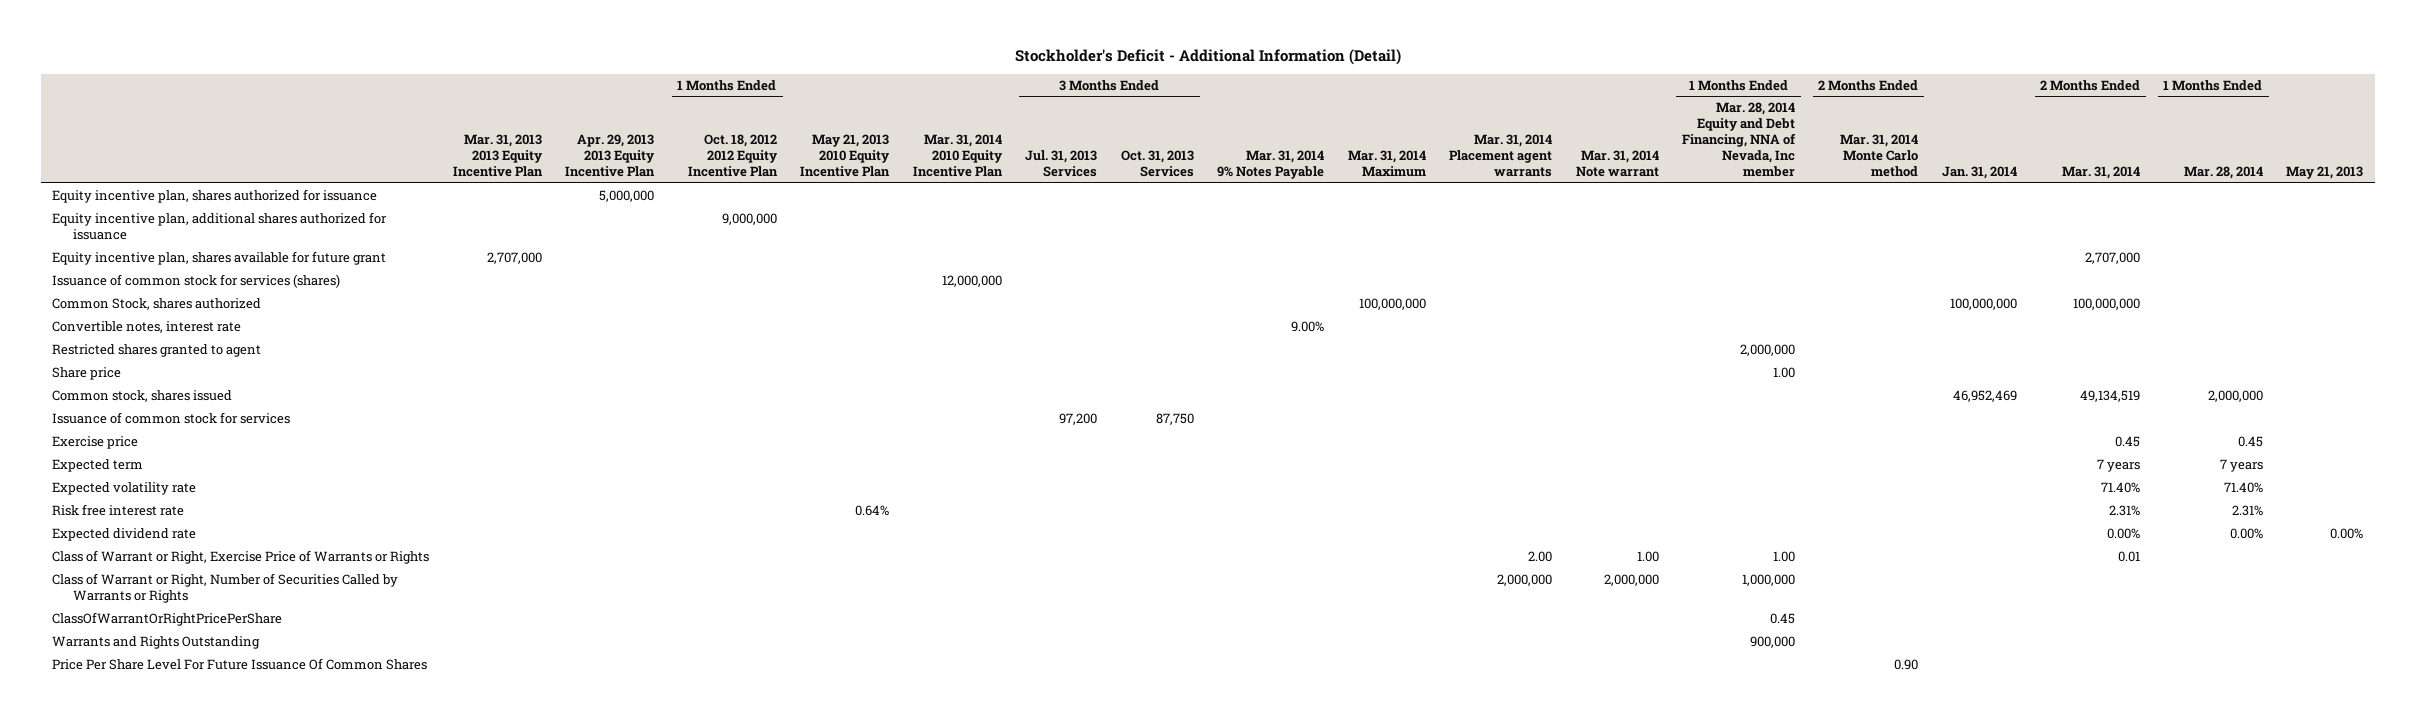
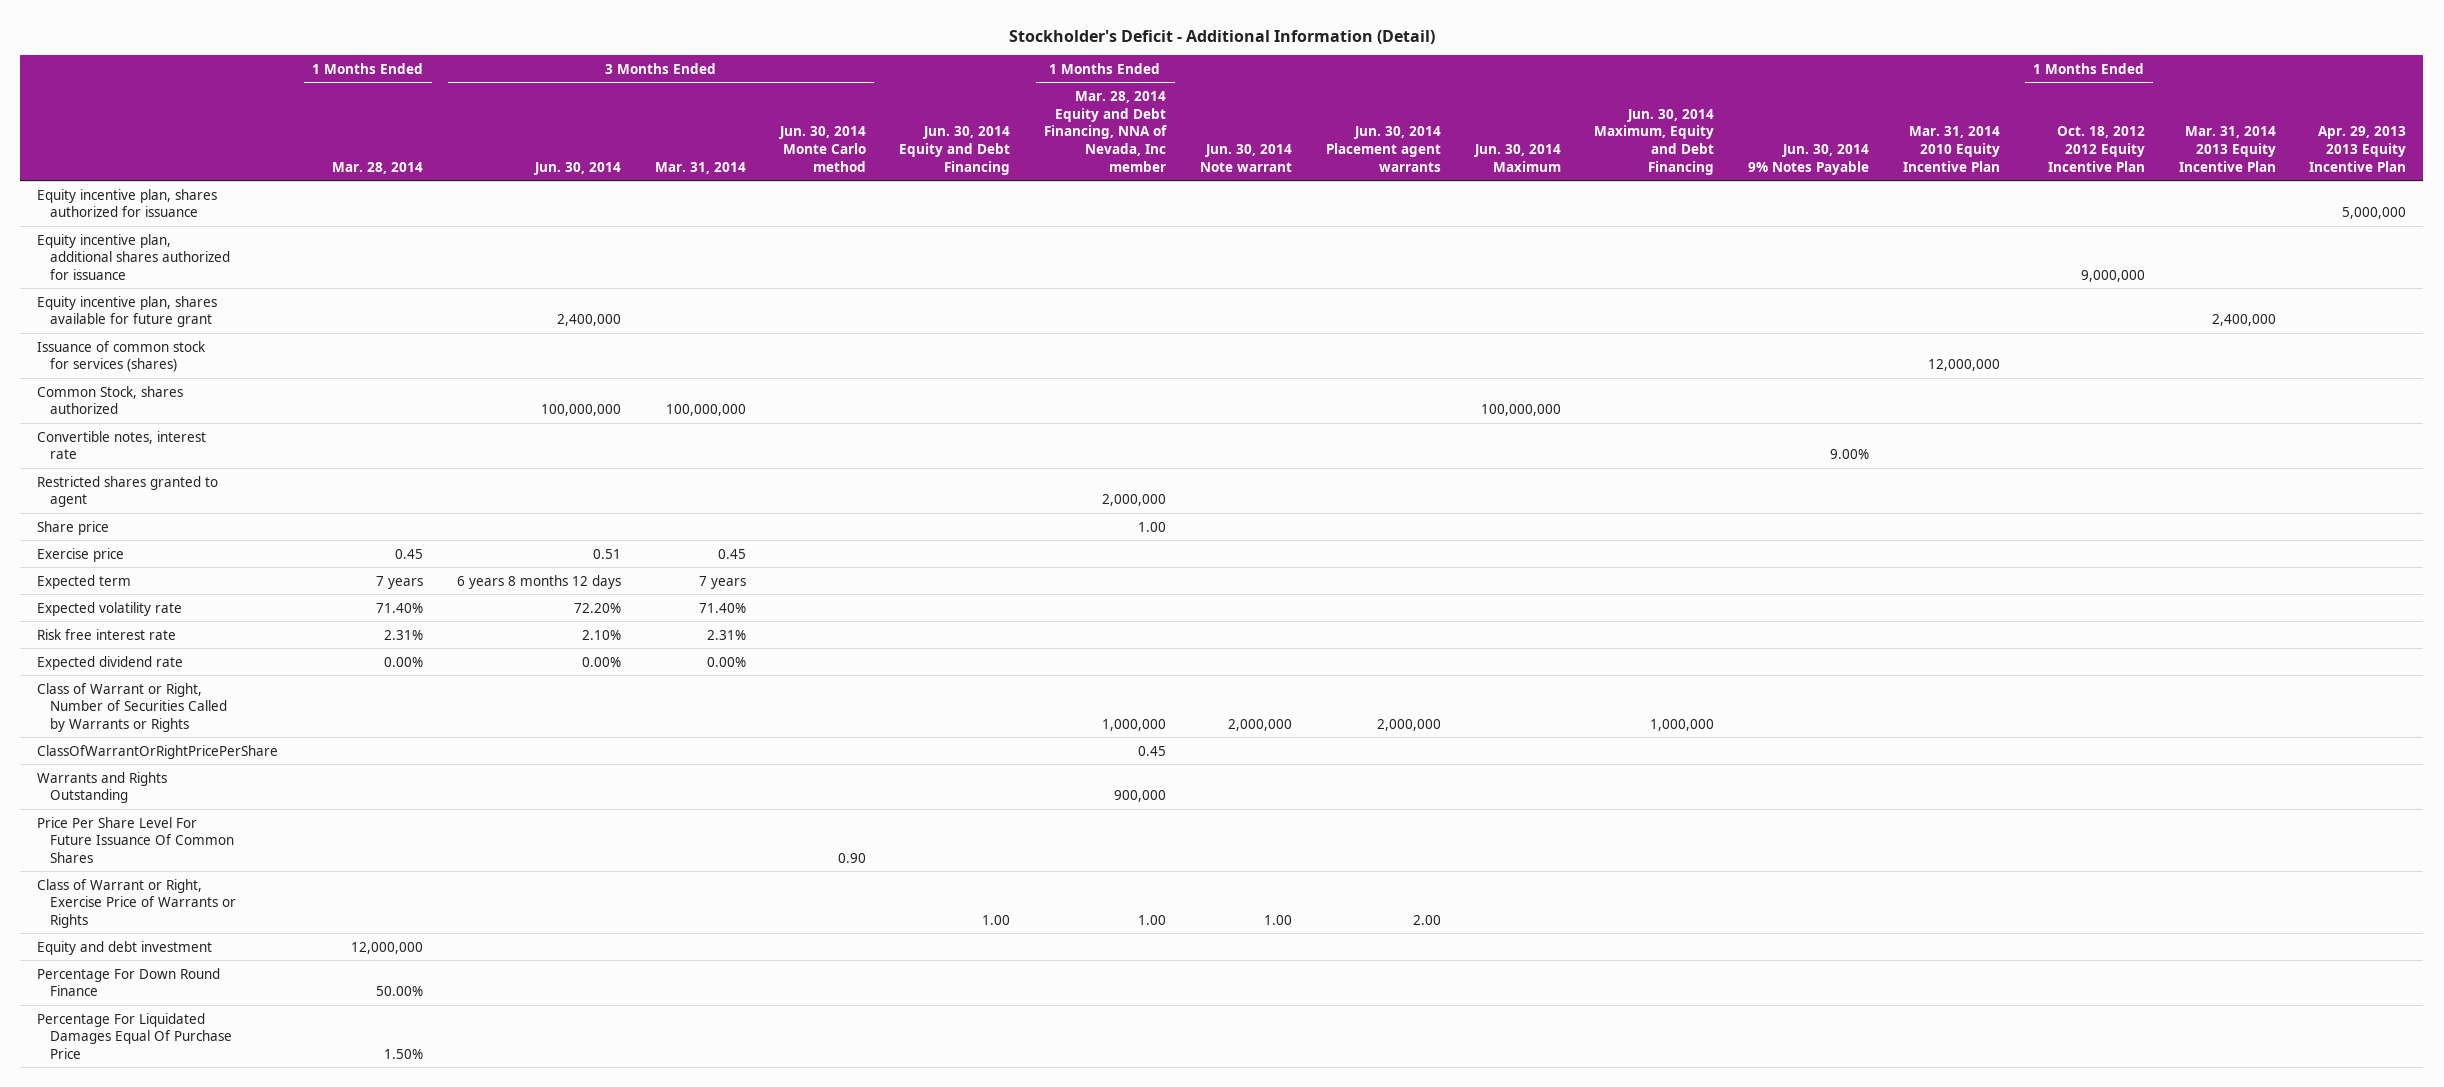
- | Mar. 31, 2013 2013 Equity Incentive Plan | Apr. 29, 2013 2013 Equity Incentive Plan | 1 Months Ended Oct. 18, 2012 2012 Equity Incentive Plan | May 21, 2013 2010 Equity Incentive Plan | Mar. 31, 2014 2010 Equity Incentive Plan | 3 Months Ended Jul. 31, 2013 Services | 3 Months Ended Oct. 31, 2013 Services | Mar. 31, 2014 9% Notes Payable | Mar. 31, 2014 Maximum | Mar. 31, 2014 Placement agent warrants | Mar. 31, 2014 Note warrant | 1 Months Ended Mar. 28, 2014 Equity and Debt Financing, NNA of Nevada, Inc member | 2 Months Ended Mar. 31, 2014 Monte Carlo method | Jan. 31, 2014 | 2 Months Ended Mar. 31, 2014 | 1 Months Ended Mar. 28, 2014 | May 21, 2013
+ | 1 Months Ended Mar. 28, 2014 | 3 Months Ended Jun. 30, 2014 | 3 Months Ended Mar. 31, 2014 | 3 Months Ended Jun. 30, 2014 Monte Carlo method | Jun. 30, 2014 Equity and Debt Financing | 1 Months Ended Mar. 28, 2014 Equity and Debt Financing, NNA of Nevada, Inc member | Jun. 30, 2014 Note warrant | Jun. 30, 2014 Placement agent warrants | Jun. 30, 2014 Maximum | Jun. 30, 2014 Maximum, Equity and Debt Financing | Jun. 30, 2014 9% Notes Payable | Mar. 31, 2014 2010 Equity Incentive Plan | 1 Months Ended Oct. 18, 2012 2012 Equity Incentive Plan | Mar. 31, 2014 2013 Equity Incentive Plan | Apr. 29, 2013 2013 Equity Incentive Plan
- Common stock, shares issued | | | | | | | | | | | | | | 46,952,469 | 49,134,519 | 2,000,000 |
- Issuance of common stock for services | | | | | | 97,200 | 87,750 | | | | | | | | | |
moved down: Class of Warrant or Right, Exercise Price of Warrants or Rights | | | | | 1.00 | 1.00 | 1.00 | 2.00 | | | | | | |
+ Equity and debt investment | 12,000,000 | | | | | | | | | | | | | |
+ Percentage For Down Round Finance | 50.00% | | | | | | | | | | | | | |
+ Percentage For Liquidated Damages Equal Of Purchase Price | 1.50% | | | | | | | | | | | | | |

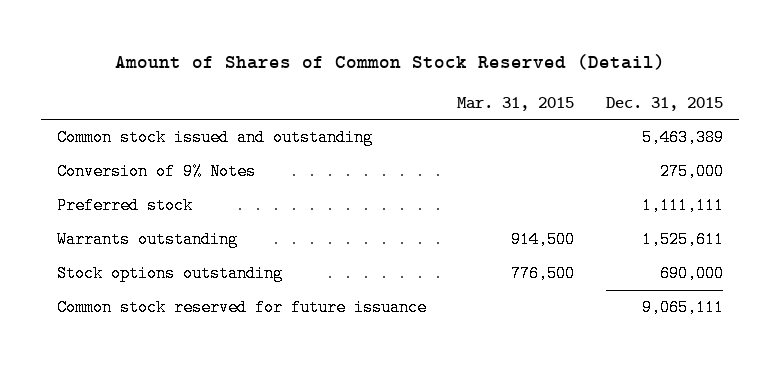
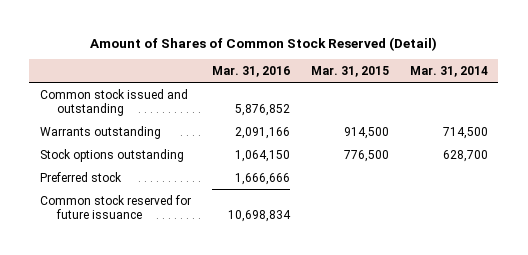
- | Mar. 31, 2015 | Dec. 31, 2015
+ | Mar. 31, 2016 | Mar. 31, 2015 | Mar. 31, 2014
- Conversion of 9% Notes | | 275,000
moved down: Preferred stock | 1,666,666 | |

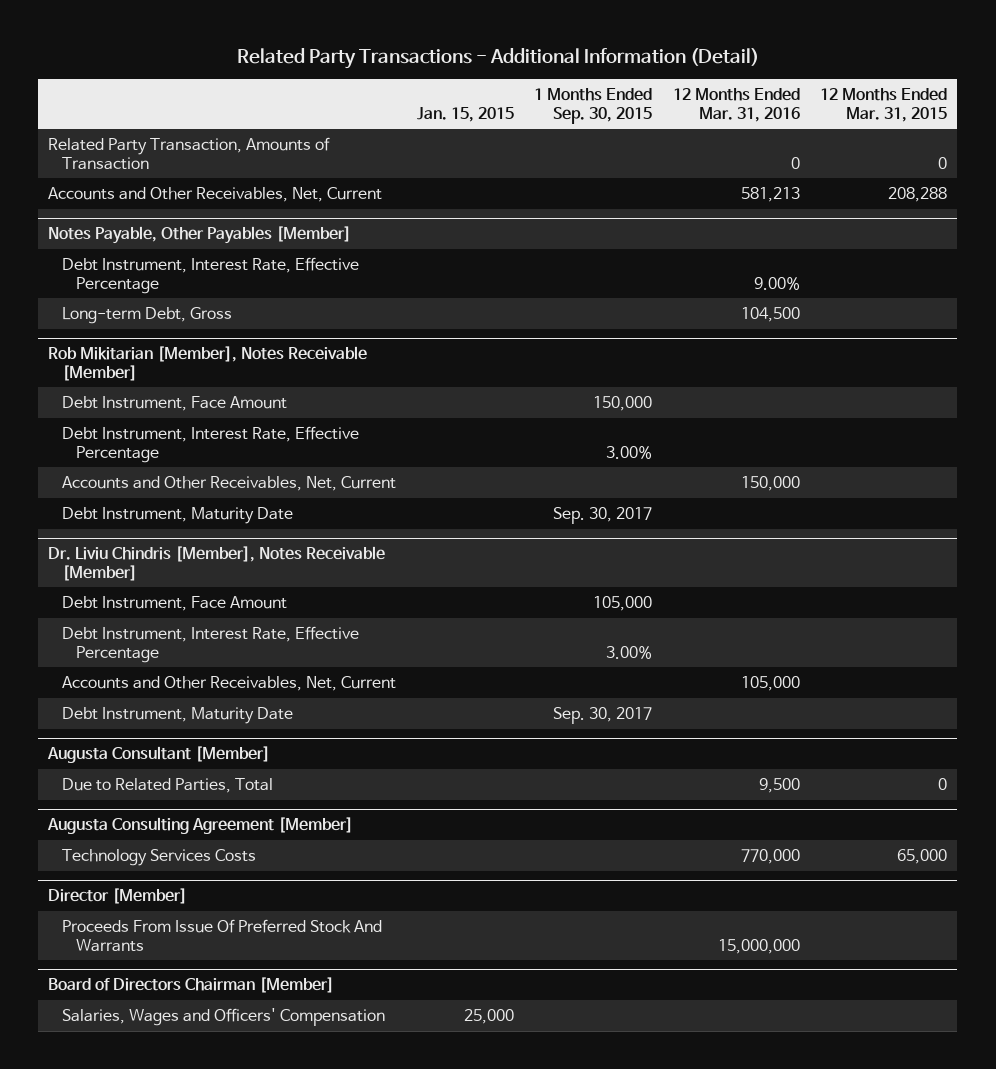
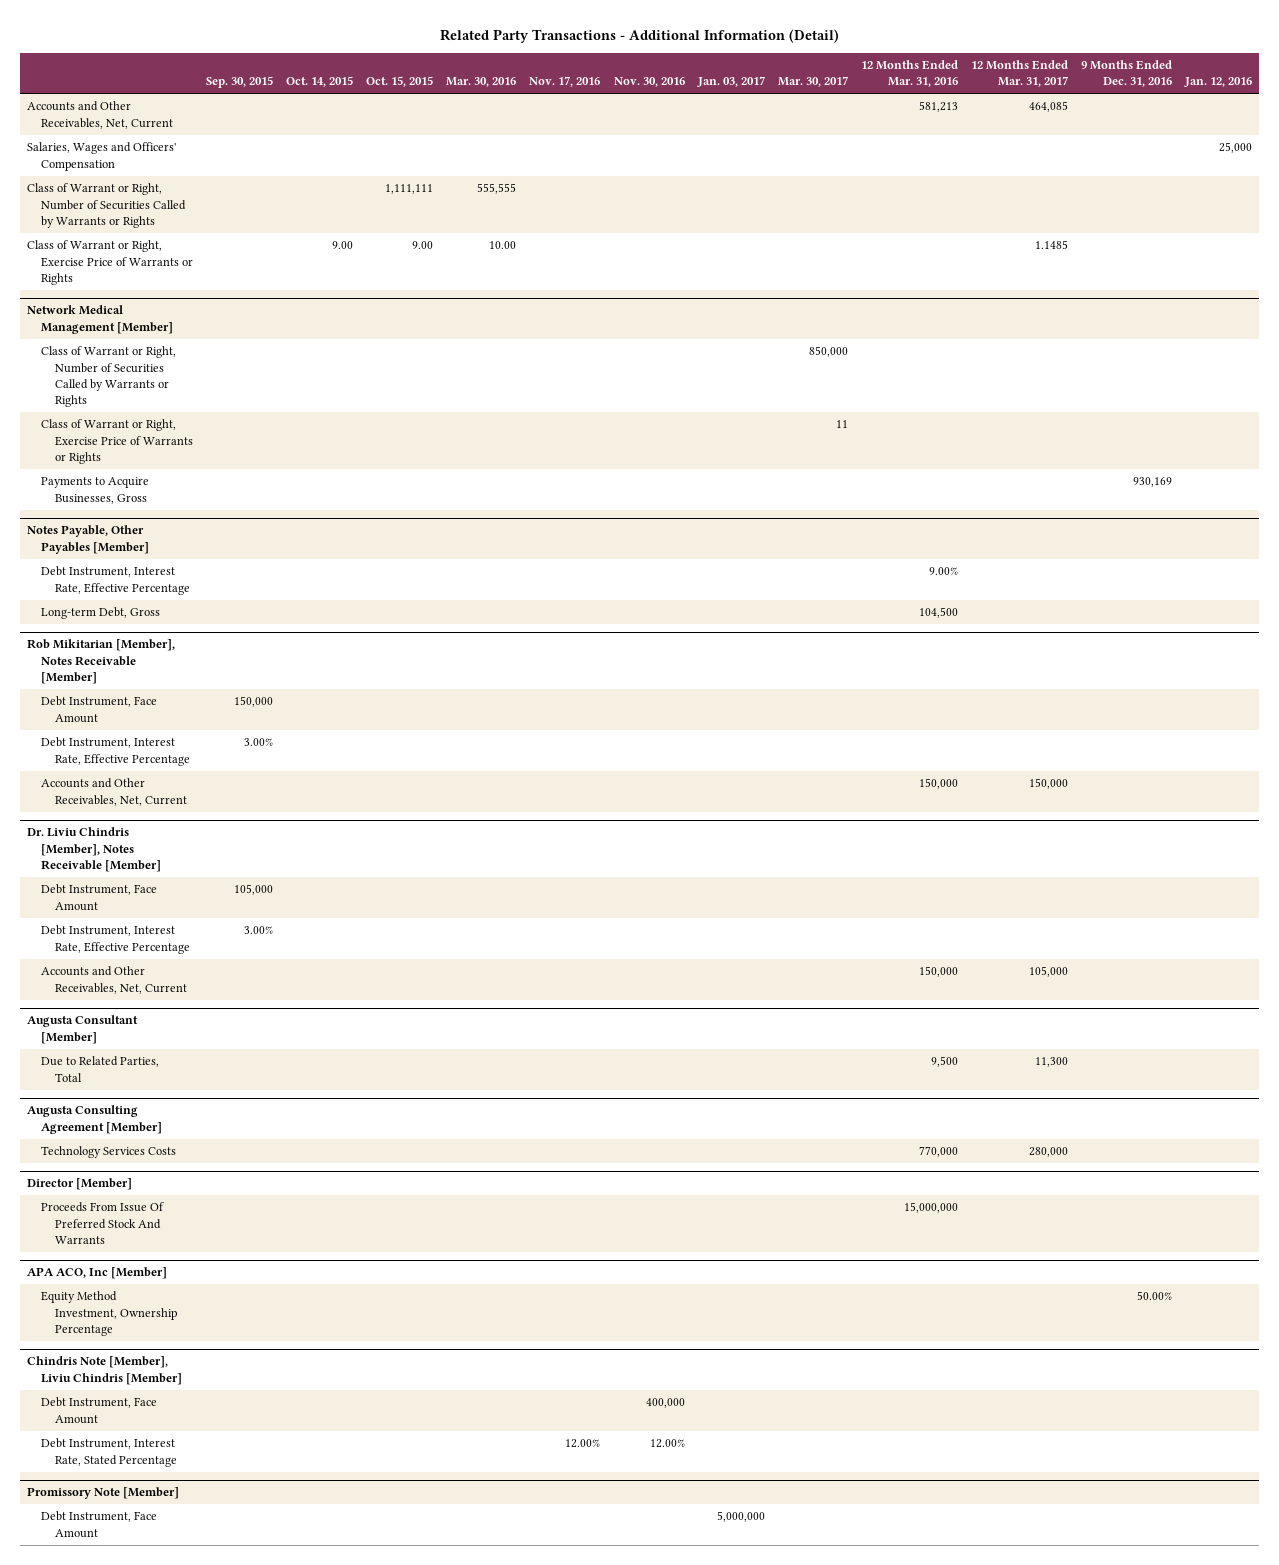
- | Jan. 15, 2015 | 1 Months Ended Sep. 30, 2015 | 12 Months Ended Mar. 31, 2016 | 12 Months Ended Mar. 31, 2015
+ | Sep. 30, 2015 | Oct. 14, 2015 | Oct. 15, 2015 | Mar. 30, 2016 | Nov. 17, 2016 | Nov. 30, 2016 | Jan. 03, 2017 | Mar. 30, 2017 | 12 Months Ended Mar. 31, 2016 | 12 Months Ended Mar. 31, 2017 | 9 Months Ended Dec. 31, 2016 | Jan. 12, 2016
- Related Party Transaction, Amounts of Transaction | | | 0 | 0
+ Salaries, Wages and Officers' Compensation | | | | | | | | | | | | 25,000
+ Class of Warrant or Right, Number of Securities Called by Warrants or Rights | | | 1,111,111 | 555,555 | | | | | | | |
+ Class of Warrant or Right, Exercise Price of Warrants or Rights | | 9.00 | 9.00 | 10.00 | | | | | | 1.1485 | |
+ Network Medical Management [Member]
+ Class of Warrant or Right, Number of Securities Called by Warrants or Rights | | | | | | | | 850,000 | | | |
+ Class of Warrant or Right, Exercise Price of Warrants or Rights | | | | | | | | 11 | | | |
+ Payments to Acquire Businesses, Gross | | | | | | | | | | | 930,169 |
@ Rob Mikitarian [Member], Notes Receivable [Member]
- Debt Instrument, Maturity Date | | Sep. 30, 2017 | |
@ Dr. Liviu Chindris [Member], Notes Receivable [Member]
- Accounts and Other Receivables, Net, Current | | | 105,000 |
- Debt Instrument, Maturity Date | | Sep. 30, 2017 | |
+ Accounts and Other Receivables, Net, Current | | | | | | | | | 150,000 | 105,000 | |
- Board of Directors Chairman [Member]
- Salaries, Wages and Officers' Compensation | 25,000 | | |
+ APA ACO, Inc [Member]
+ Equity Method Investment, Ownership Percentage | | | | | | | | | | | 50.00% |
+ Chindris Note [Member], Liviu Chindris [Member]
+ Debt Instrument, Face Amount | | | | | | 400,000 | | | | | |
+ Debt Instrument, Interest Rate, Stated Percentage | | | | | 12.00% | 12.00% | | | | | |
+ Promissory Note [Member]
+ Debt Instrument, Face Amount | | | | | | | 5,000,000 | | | | |

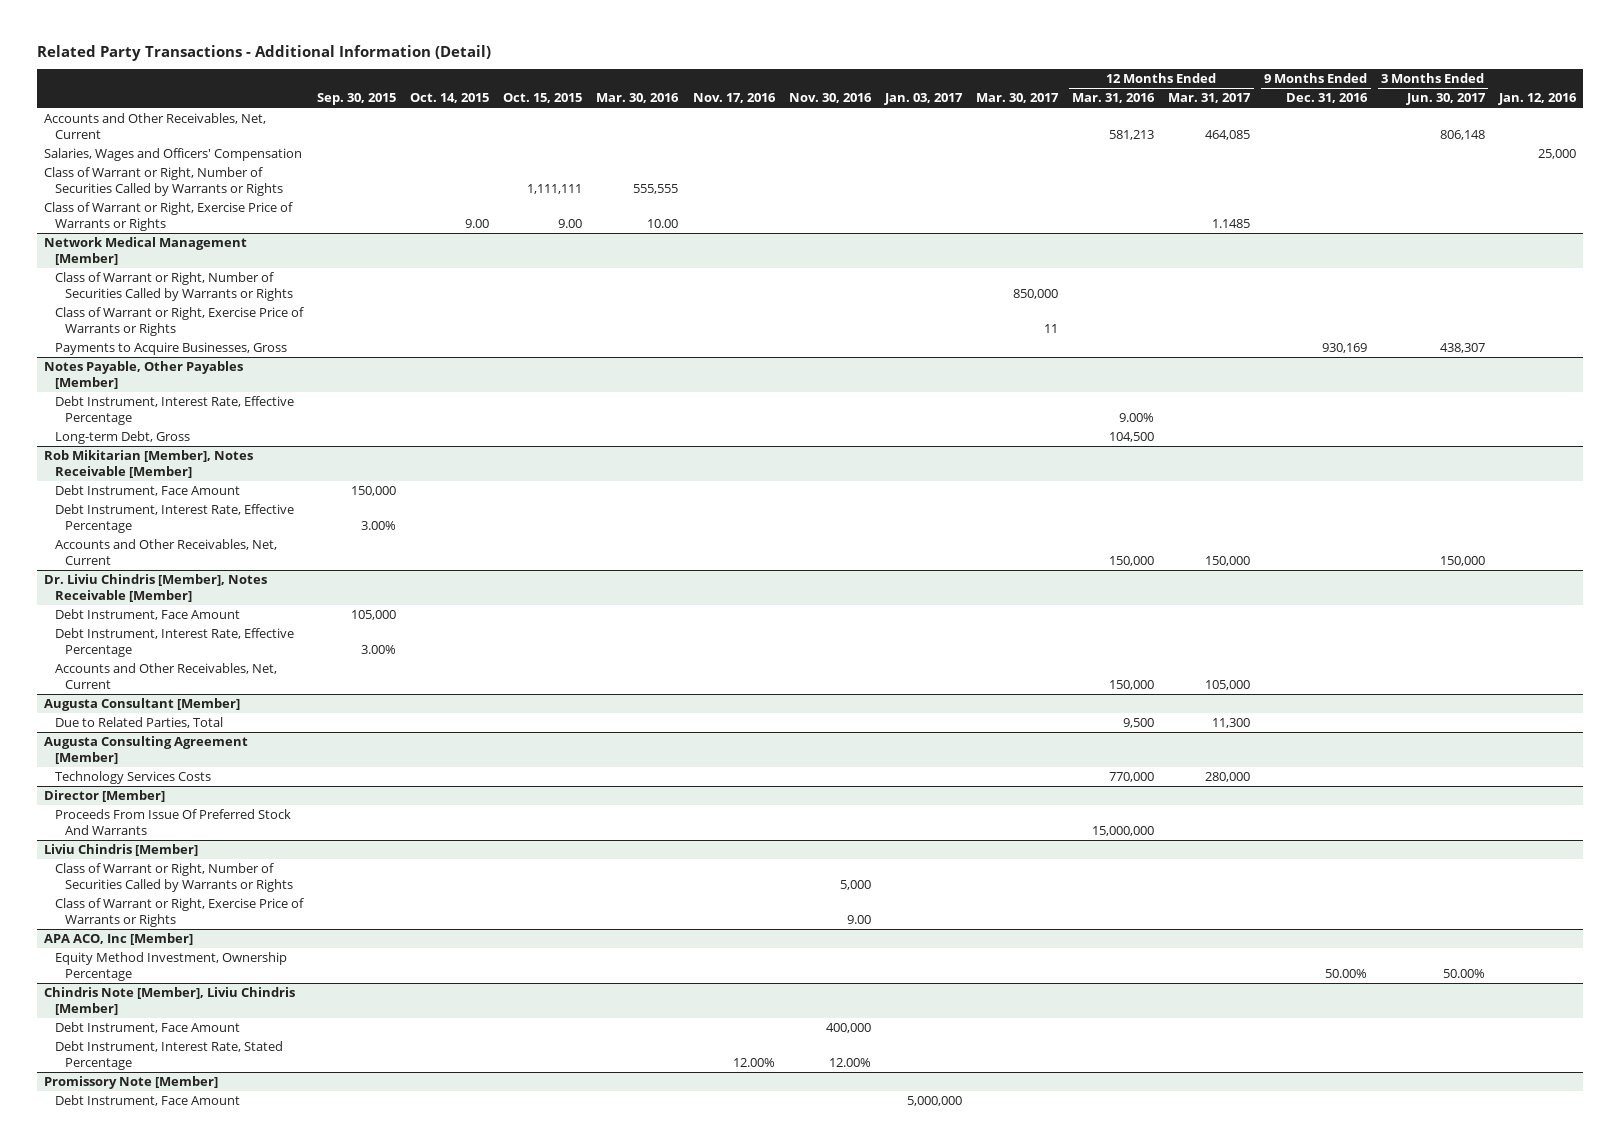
- | Sep. 30, 2015 | Oct. 14, 2015 | Oct. 15, 2015 | Mar. 30, 2016 | Nov. 17, 2016 | Nov. 30, 2016 | Jan. 03, 2017 | Mar. 30, 2017 | 12 Months Ended Mar. 31, 2016 | 12 Months Ended Mar. 31, 2017 | 9 Months Ended Dec. 31, 2016 | Jan. 12, 2016
+ | Sep. 30, 2015 | Oct. 14, 2015 | Oct. 15, 2015 | Mar. 30, 2016 | Nov. 17, 2016 | Nov. 30, 2016 | Jan. 03, 2017 | Mar. 30, 2017 | 12 Months Ended Mar. 31, 2016 | 12 Months Ended Mar. 31, 2017 | 9 Months Ended Dec. 31, 2016 | 3 Months Ended Jun. 30, 2017 | Jan. 12, 2016
+ Liviu Chindris [Member]
+ Class of Warrant or Right, Number of Securities Called by Warrants or Rights | | | | | | 5,000 | | | | | | |
+ Class of Warrant or Right, Exercise Price of Warrants or Rights | | | | | | 9.00 | | | | | | |

